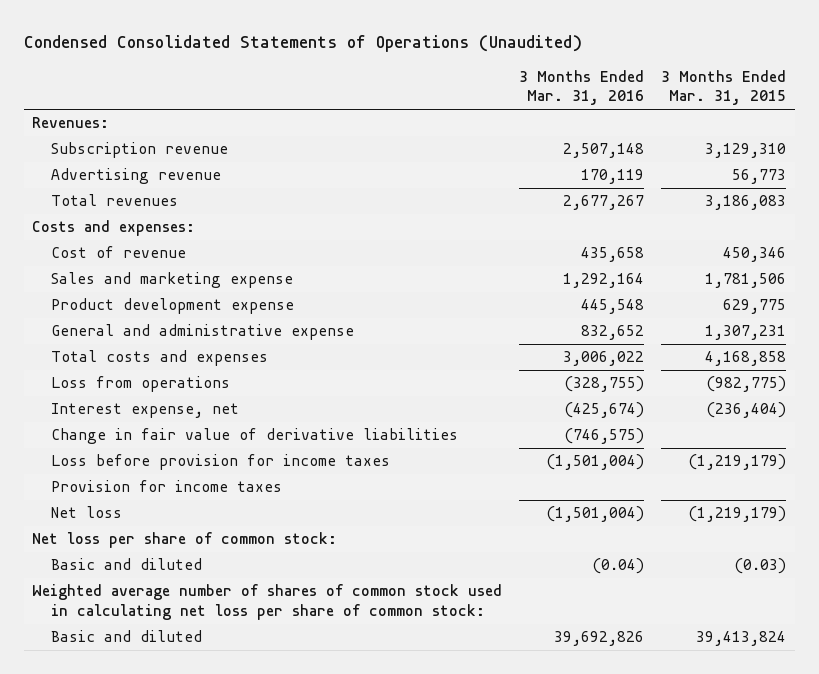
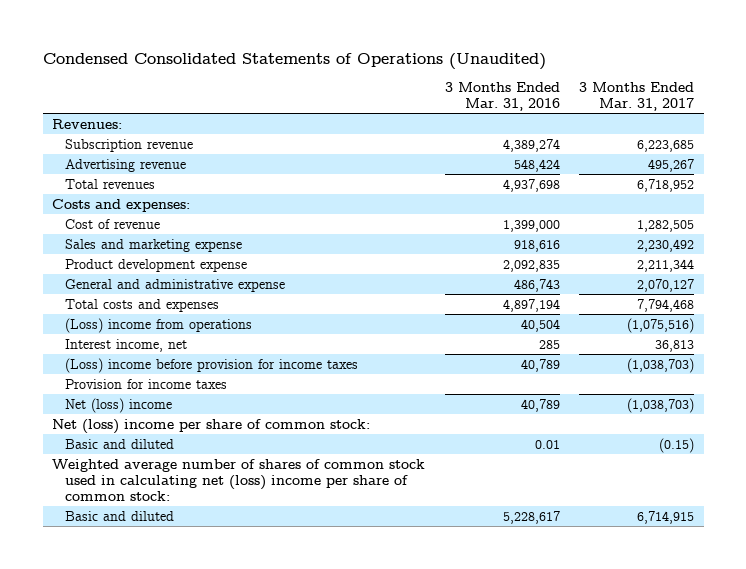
- | 3 Months Ended Mar. 31, 2016 | 3 Months Ended Mar. 31, 2015
+ | 3 Months Ended Mar. 31, 2016 | 3 Months Ended Mar. 31, 2017
- Subscription revenue | 2,507,148 | 3,129,310
- Advertising revenue | 170,119 | 56,773
- Total revenues | 2,677,267 | 3,186,083
+ Subscription revenue | 4,389,274 | 6,223,685
+ Advertising revenue | 548,424 | 495,267
+ Total revenues | 4,937,698 | 6,718,952
- Cost of revenue | 435,658 | 450,346
- Sales and marketing expense | 1,292,164 | 1,781,506
- Product development expense | 445,548 | 629,775
- General and administrative expense | 832,652 | 1,307,231
- Total costs and expenses | 3,006,022 | 4,168,858
- Loss from operations | (328,755) | (982,775)
- Interest expense, net | (425,674) | (236,404)
- Change in fair value of derivative liabilities | (746,575) |
- Loss before provision for income taxes | (1,501,004) | (1,219,179)
+ Cost of revenue | 1,399,000 | 1,282,505
+ Sales and marketing expense | 918,616 | 2,230,492
+ Product development expense | 2,092,835 | 2,211,344
+ General and administrative expense | 486,743 | 2,070,127
+ Total costs and expenses | 4,897,194 | 7,794,468
+ (Loss) income from operations | 40,504 | (1,075,516)
+ Interest income, net | 285 | 36,813
+ (Loss) income before provision for income taxes | 40,789 | (1,038,703)
- Net loss | (1,501,004) | (1,219,179)
- Net loss per share of common stock:
- Basic and diluted | (0.04) | (0.03)
- Weighted average number of shares of common stock used in calculating net loss per share of common stock:
- Basic and diluted | 39,692,826 | 39,413,824
+ Net (loss) income | 40,789 | (1,038,703)
+ Net (loss) income per share of common stock:
+ Basic and diluted | 0.01 | (0.15)
+ Weighted average number of shares of common stock used in calculating net (loss) income per share of common stock:
+ Basic and diluted | 5,228,617 | 6,714,915

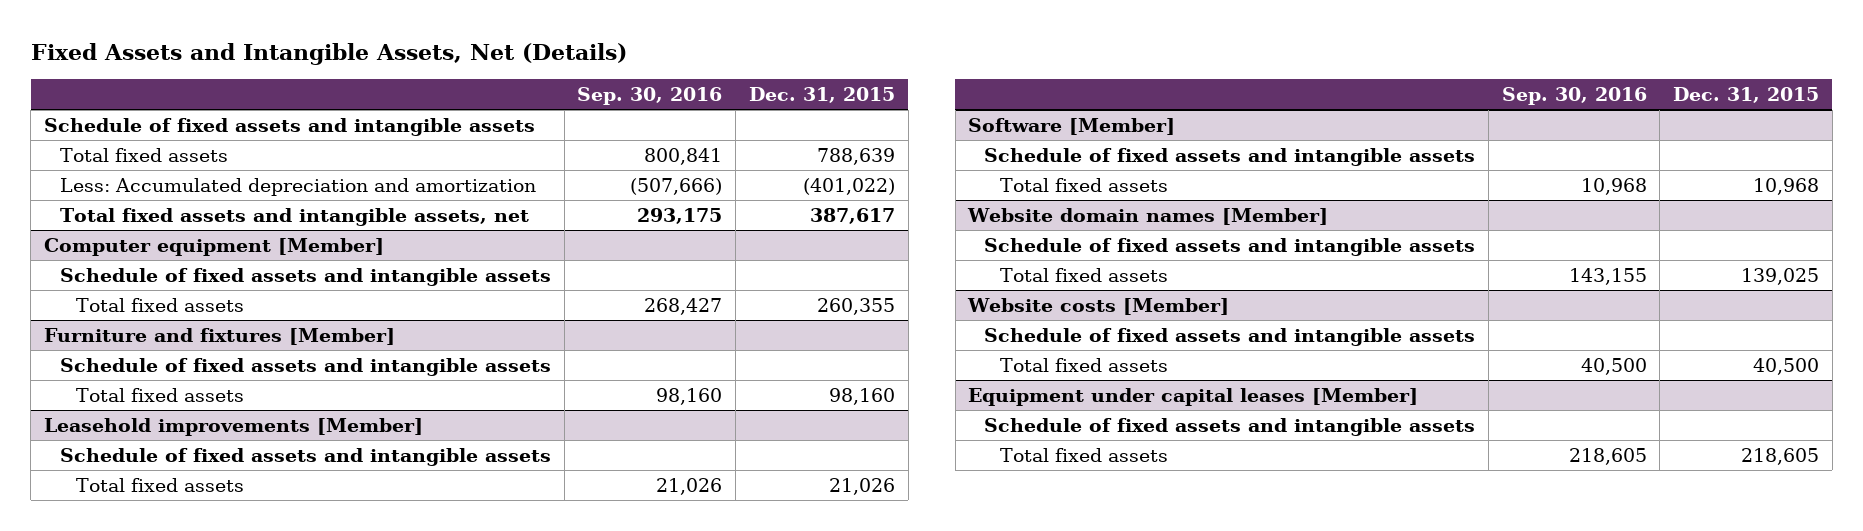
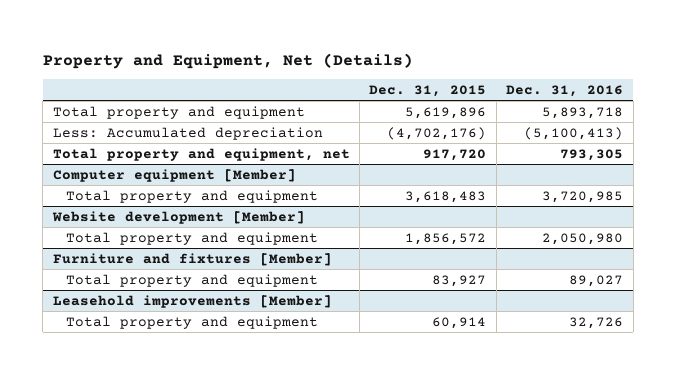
- Fixed Assets and Intangible Assets, Net (Details)
+ Property and Equipment, Net (Details)
- | Sep. 30, 2016 | Dec. 31, 2015
+ | Dec. 31, 2015 | Dec. 31, 2016
- Schedule of fixed assets and intangible assets
- Total fixed assets | 800,841 | 788,639
- Less: Accumulated depreciation and amortization | (507,666) | (401,022)
- Total fixed assets and intangible assets, net | 293,175 | 387,617
+ Total property and equipment | 5,619,896 | 5,893,718
+ Less: Accumulated depreciation | (4,702,176) | (5,100,413)
+ Total property and equipment, net | 917,720 | 793,305
@ Computer equipment [Member]
- Schedule of fixed assets and intangible assets
- Total fixed assets | 268,427 | 260,355
+ Total property and equipment | 3,618,483 | 3,720,985
+ Website development [Member]
+ Total property and equipment | 1,856,572 | 2,050,980
@ Furniture and fixtures [Member]
- Schedule of fixed assets and intangible assets
- Total fixed assets | 98,160 | 98,160
+ Total property and equipment | 83,927 | 89,027
@ Leasehold improvements [Member]
- Schedule of fixed assets and intangible assets
- Total fixed assets | 21,026 | 21,026
- Software [Member]
- Schedule of fixed assets and intangible assets
- Total fixed assets | 10,968 | 10,968
- Website domain names [Member]
- Schedule of fixed assets and intangible assets
- Total fixed assets | 143,155 | 139,025
- Website costs [Member]
- Schedule of fixed assets and intangible assets
- Total fixed assets | 40,500 | 40,500
- Equipment under capital leases [Member]
- Schedule of fixed assets and intangible assets
- Total fixed assets | 218,605 | 218,605
@ Leasehold improvements [Member]
+ Total property and equipment | 60,914 | 32,726

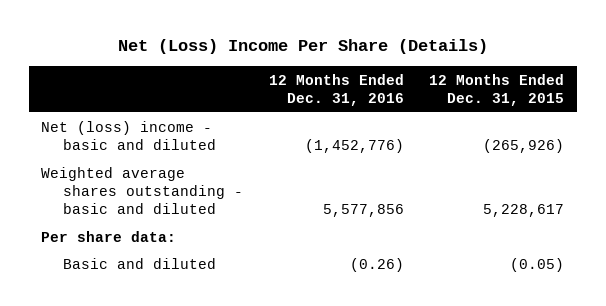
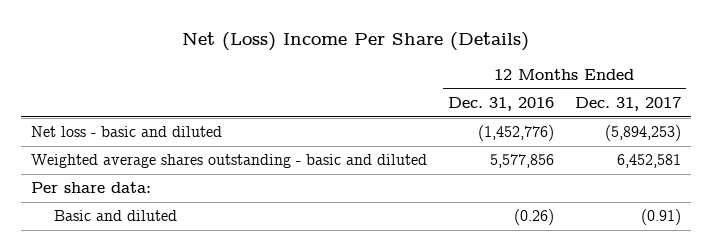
- | 12 Months Ended Dec. 31, 2016 | 12 Months Ended Dec. 31, 2015
+ | 12 Months Ended Dec. 31, 2016 | 12 Months Ended Dec. 31, 2017
- Net (loss) income - basic and diluted | (1,452,776) | (265,926)
+ Net loss - basic and diluted | (1,452,776) | (5,894,253)

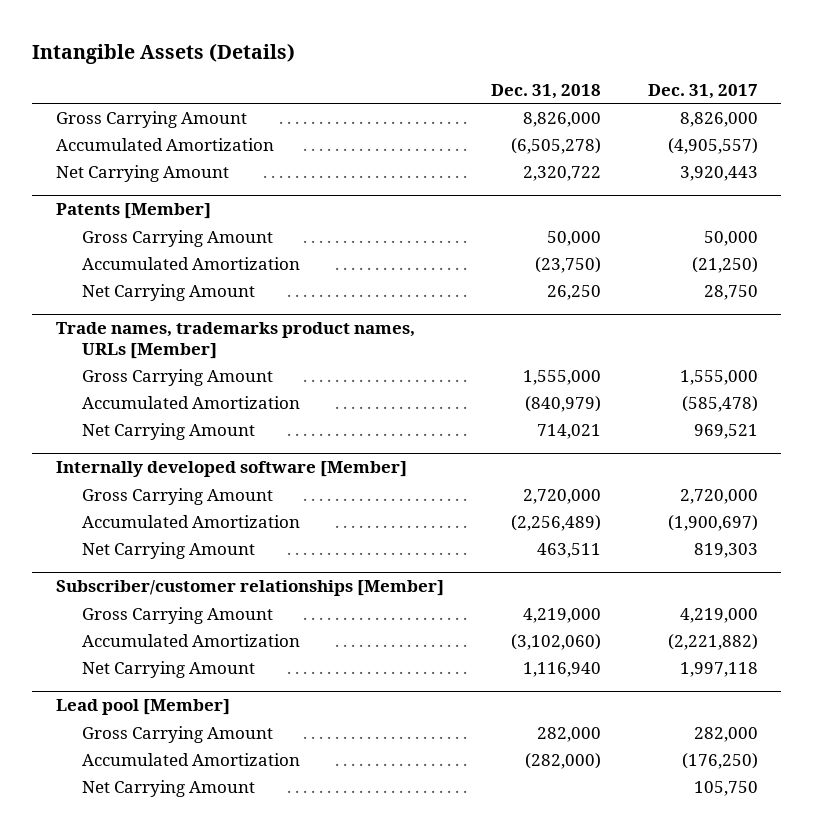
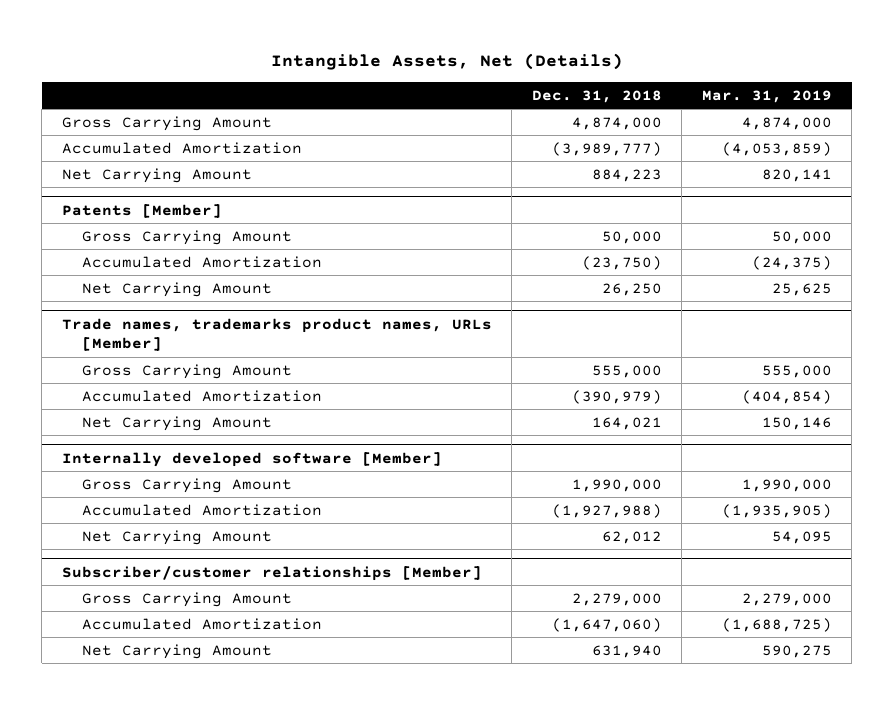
- Intangible Assets (Details)
+ Intangible Assets, Net (Details)
- | Dec. 31, 2018 | Dec. 31, 2017
+ | Dec. 31, 2018 | Mar. 31, 2019
- Gross Carrying Amount | 8,826,000 | 8,826,000
- Accumulated Amortization | (6,505,278) | (4,905,557)
- Net Carrying Amount | 2,320,722 | 3,920,443
+ Gross Carrying Amount | 4,874,000 | 4,874,000
+ Accumulated Amortization | (3,989,777) | (4,053,859)
+ Net Carrying Amount | 884,223 | 820,141
@ Trade names, trademarks product names, URLs [Member]
- Gross Carrying Amount | 1,555,000 | 1,555,000
- Accumulated Amortization | (840,979) | (585,478)
- Net Carrying Amount | 714,021 | 969,521
+ Gross Carrying Amount | 555,000 | 555,000
+ Accumulated Amortization | (390,979) | (404,854)
+ Net Carrying Amount | 164,021 | 150,146
@ Internally developed software [Member]
- Gross Carrying Amount | 2,720,000 | 2,720,000
- Accumulated Amortization | (2,256,489) | (1,900,697)
- Net Carrying Amount | 463,511 | 819,303
+ Gross Carrying Amount | 1,990,000 | 1,990,000
+ Accumulated Amortization | (1,927,988) | (1,935,905)
+ Net Carrying Amount | 62,012 | 54,095
@ Subscriber/customer relationships [Member]
- Gross Carrying Amount | 4,219,000 | 4,219,000
- Accumulated Amortization | (3,102,060) | (2,221,882)
- Net Carrying Amount | 1,116,940 | 1,997,118
- Lead pool [Member]
- Gross Carrying Amount | 282,000 | 282,000
- Accumulated Amortization | (282,000) | (176,250)
- Net Carrying Amount | | 105,750
@ Subscriber/customer relationships [Member]
+ Gross Carrying Amount | 2,279,000 | 2,279,000
+ Accumulated Amortization | (1,647,060) | (1,688,725)
+ Net Carrying Amount | 631,940 | 590,275

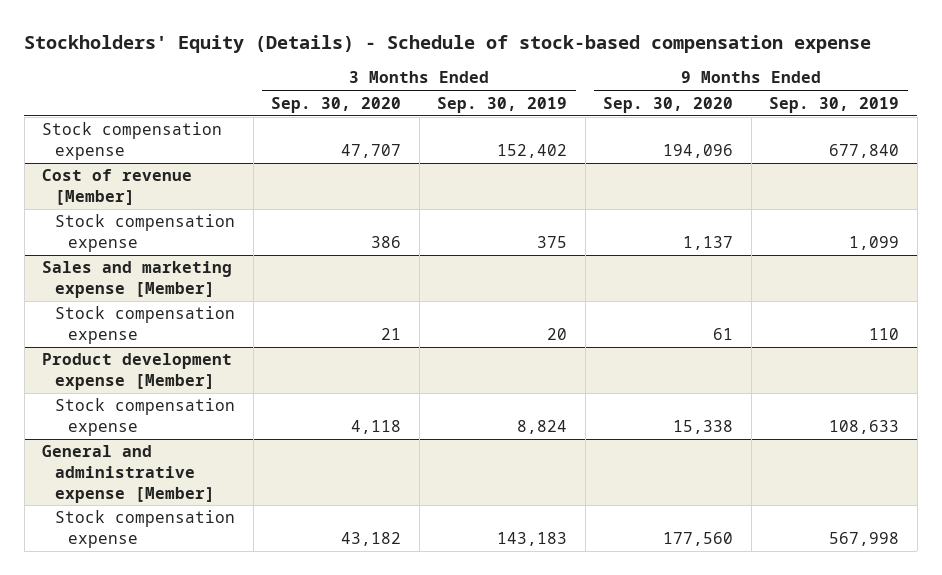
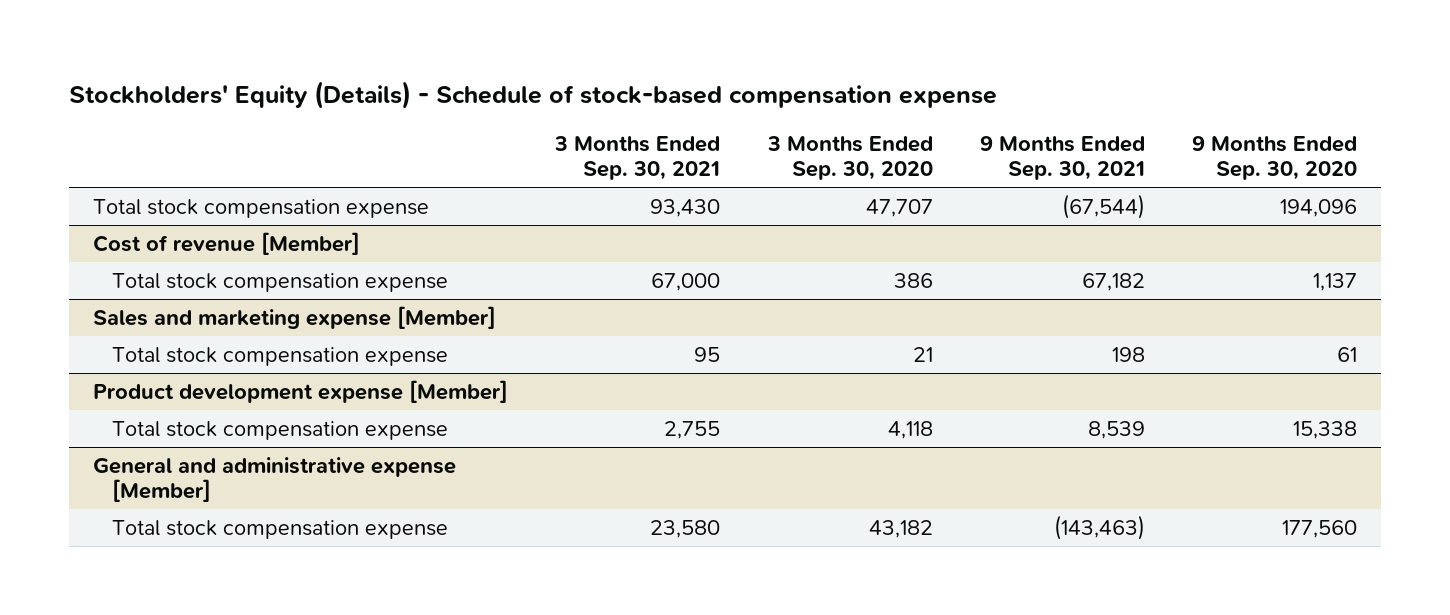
- | 3 Months Ended Sep. 30, 2020 | 3 Months Ended Sep. 30, 2019 | 9 Months Ended Sep. 30, 2020 | 9 Months Ended Sep. 30, 2019
+ | 3 Months Ended Sep. 30, 2021 | 3 Months Ended Sep. 30, 2020 | 9 Months Ended Sep. 30, 2021 | 9 Months Ended Sep. 30, 2020
- Stock compensation expense | 47,707 | 152,402 | 194,096 | 677,840
+ Total stock compensation expense | 93,430 | 47,707 | (67,544) | 194,096
@ Cost of revenue [Member]
- Stock compensation expense | 386 | 375 | 1,137 | 1,099
+ Total stock compensation expense | 67,000 | 386 | 67,182 | 1,137
@ Sales and marketing expense [Member]
- Stock compensation expense | 21 | 20 | 61 | 110
+ Total stock compensation expense | 95 | 21 | 198 | 61
@ Product development expense [Member]
- Stock compensation expense | 4,118 | 8,824 | 15,338 | 108,633
+ Total stock compensation expense | 2,755 | 4,118 | 8,539 | 15,338
@ General and administrative expense [Member]
- Stock compensation expense | 43,182 | 143,183 | 177,560 | 567,998
+ Total stock compensation expense | 23,580 | 43,182 | (143,463) | 177,560

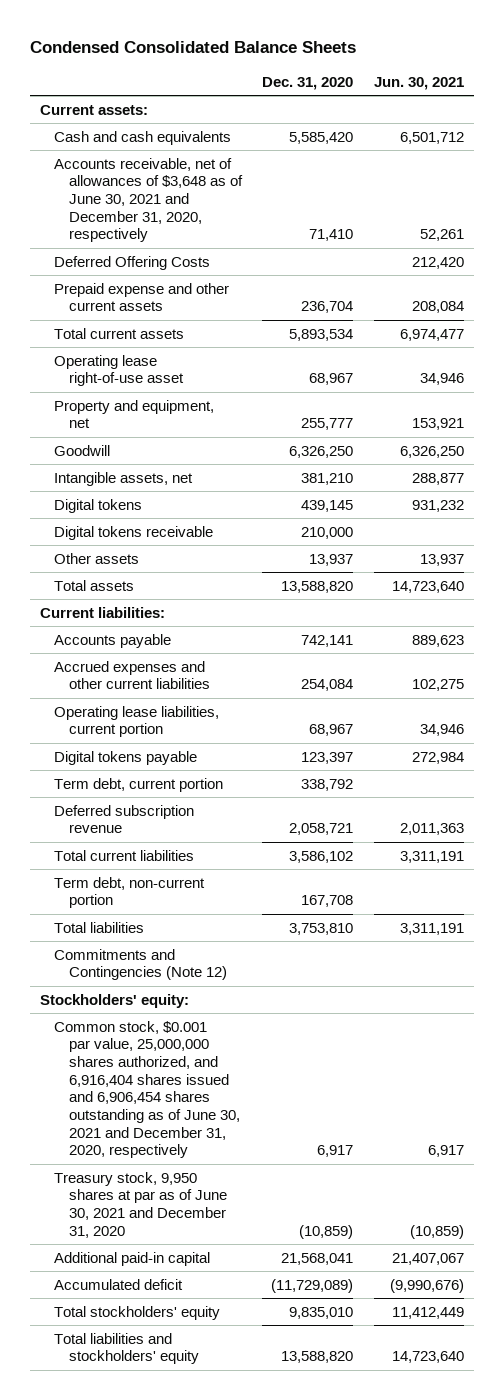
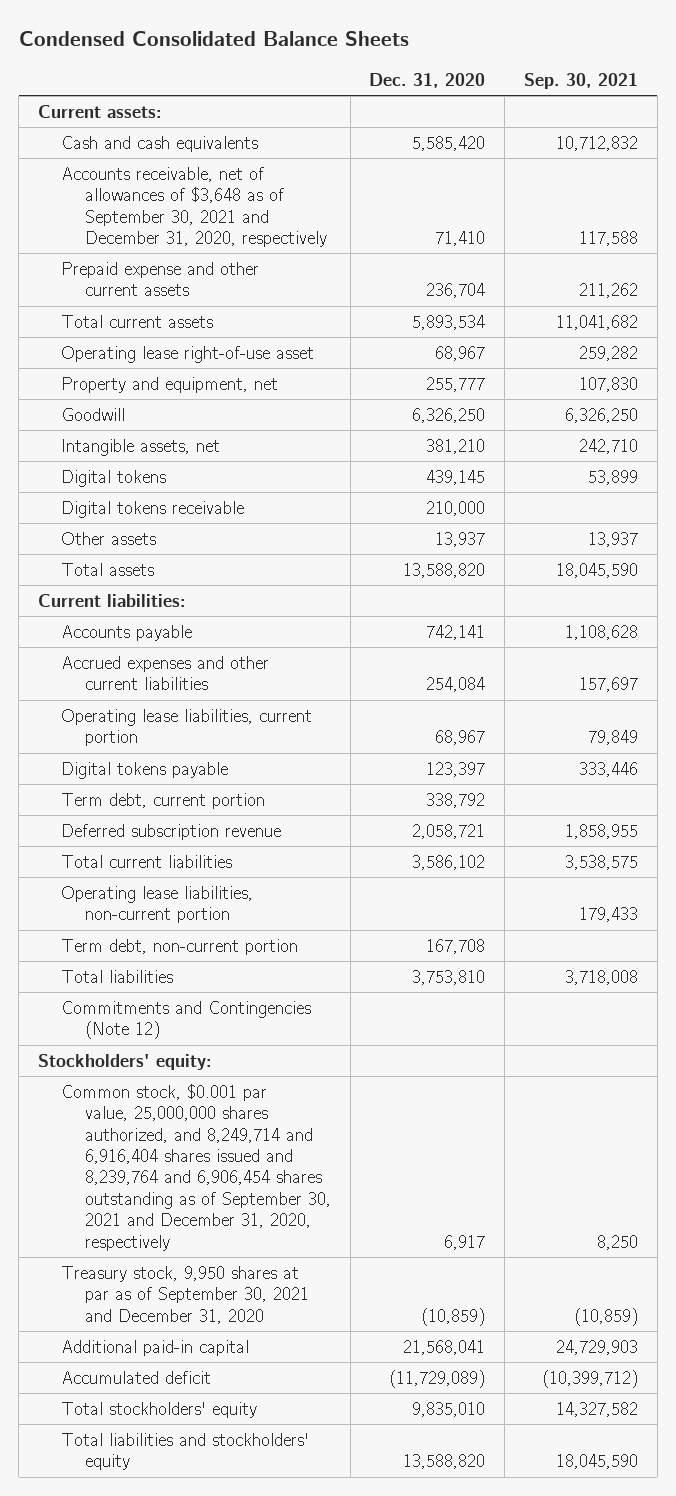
- | Dec. 31, 2020 | Jun. 30, 2021
+ | Dec. 31, 2020 | Sep. 30, 2021
- Accounts receivable, net of allowances of $3,648 as of June 30, 2021 and December 31, 2020, respectively | 71,410 | 52,261
- Deferred Offering Costs | | 212,420
+ Accounts receivable, net of allowances of $3,648 as of September 30, 2021 and December 31, 2020, respectively | 71,410 | 117,588
+ Operating lease liabilities, non-current portion | | 179,433
- Common stock, $0.001 par value, 25,000,000 shares authorized, and 6,916,404 shares issued and 6,906,454 shares outstanding as of June 30, 2021 and December 31, 2020, respectively | 6,917 | 6,917
- Treasury stock, 9,950 shares at par as of June 30, 2021 and December 31, 2020 | (10,859) | (10,859)
+ Common stock, $0.001 par value, 25,000,000 shares authorized, and 8,249,714 and 6,916,404 shares issued and 8,239,764 and 6,906,454 shares outstanding as of September 30, 2021 and December 31, 2020, respectively | 6,917 | 8,250
+ Treasury stock, 9,950 shares at par as of September 30, 2021 and December 31, 2020 | (10,859) | (10,859)

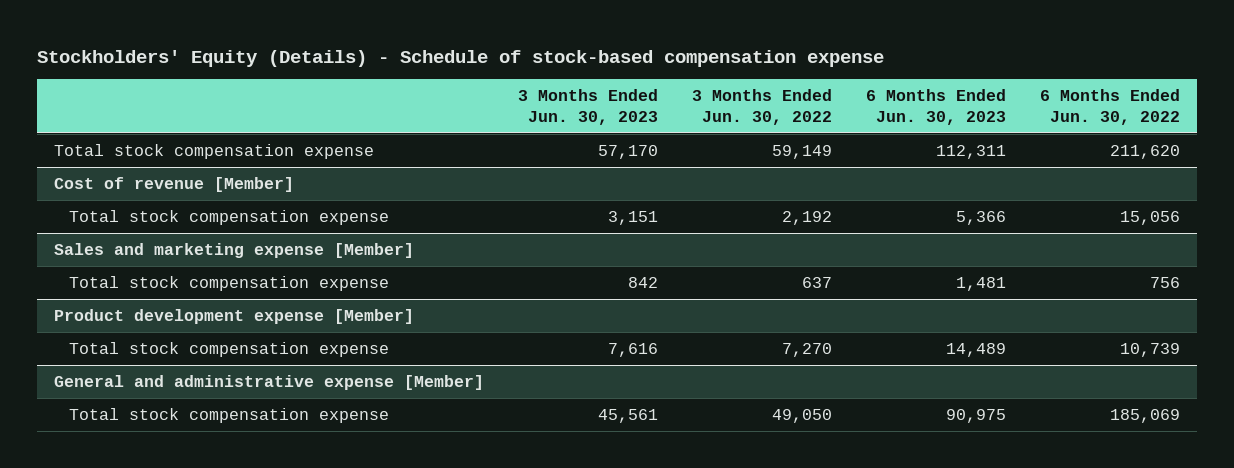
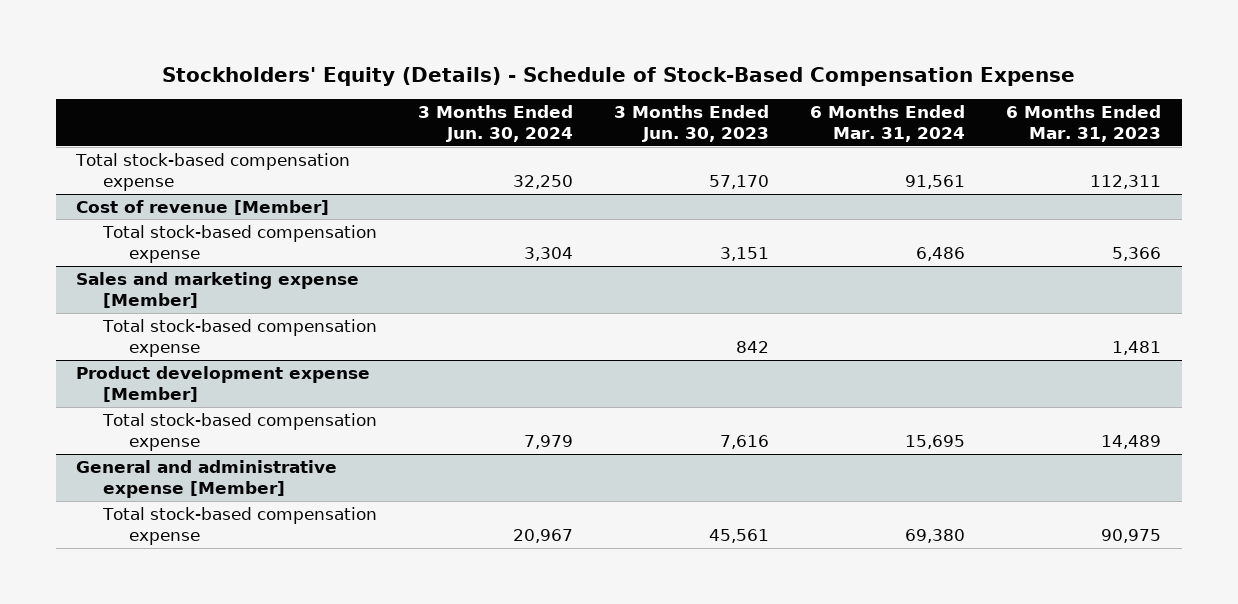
- Stockholders' Equity (Details) - Schedule of stock-based compensation expense
+ Stockholders' Equity (Details) - Schedule of Stock-Based Compensation Expense
- | 3 Months Ended Jun. 30, 2023 | 3 Months Ended Jun. 30, 2022 | 6 Months Ended Jun. 30, 2023 | 6 Months Ended Jun. 30, 2022
+ | 3 Months Ended Jun. 30, 2024 | 3 Months Ended Jun. 30, 2023 | 6 Months Ended Mar. 31, 2024 | 6 Months Ended Mar. 31, 2023
- Total stock compensation expense | 57,170 | 59,149 | 112,311 | 211,620
+ Total stock-based compensation expense | 32,250 | 57,170 | 91,561 | 112,311
@ Cost of revenue [Member]
- Total stock compensation expense | 3,151 | 2,192 | 5,366 | 15,056
+ Total stock-based compensation expense | 3,304 | 3,151 | 6,486 | 5,366
@ Sales and marketing expense [Member]
- Total stock compensation expense | 842 | 637 | 1,481 | 756
+ Total stock-based compensation expense | | 842 | | 1,481
@ Product development expense [Member]
- Total stock compensation expense | 7,616 | 7,270 | 14,489 | 10,739
+ Total stock-based compensation expense | 7,979 | 7,616 | 15,695 | 14,489
@ General and administrative expense [Member]
- Total stock compensation expense | 45,561 | 49,050 | 90,975 | 185,069
+ Total stock-based compensation expense | 20,967 | 45,561 | 69,380 | 90,975

